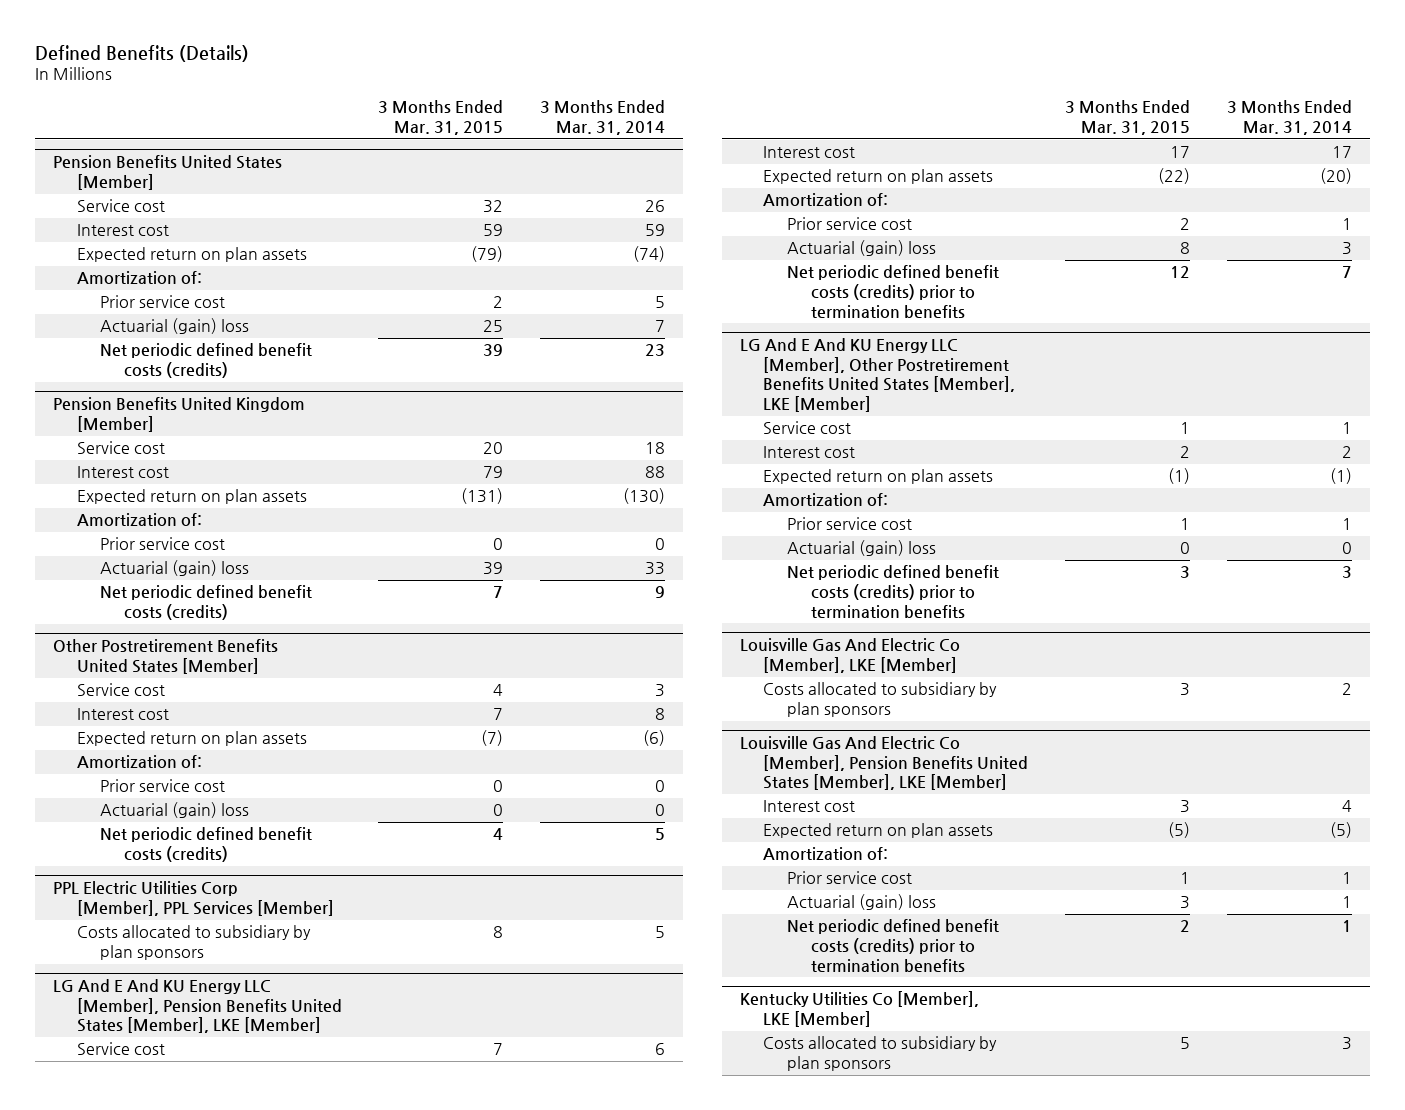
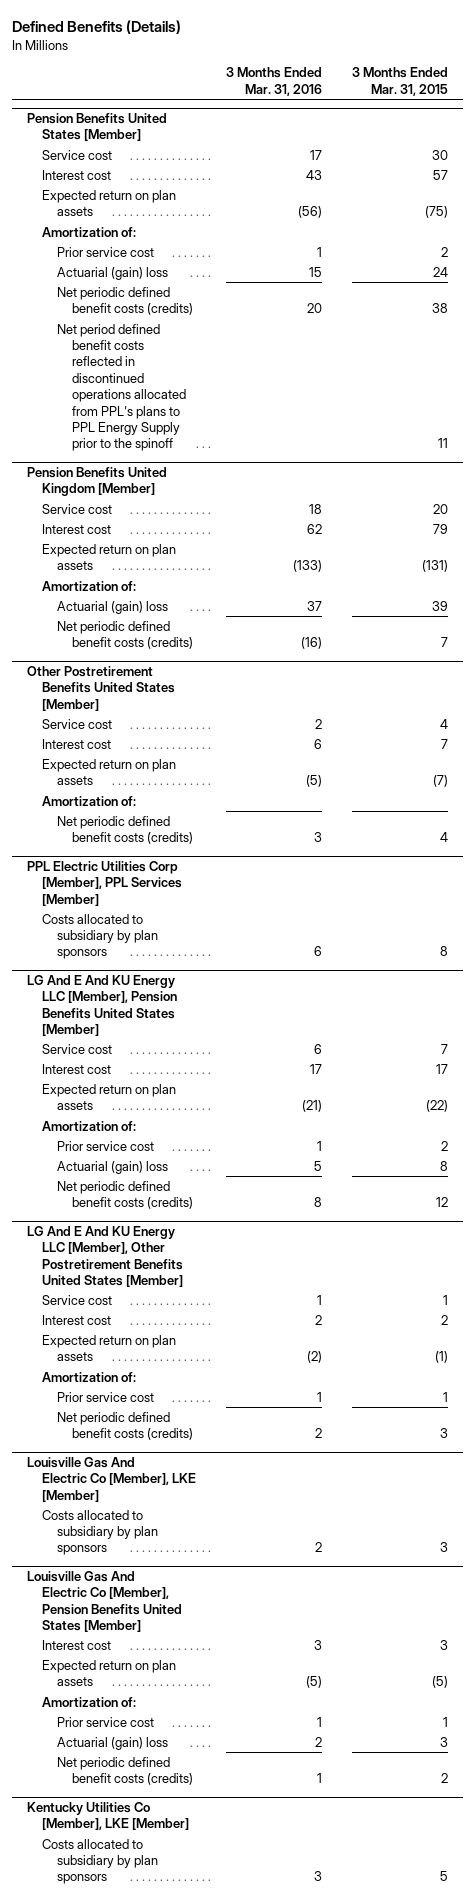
- | 3 Months Ended Mar. 31, 2015 | 3 Months Ended Mar. 31, 2014
+ | 3 Months Ended Mar. 31, 2016 | 3 Months Ended Mar. 31, 2015
@ Pension Benefits United States [Member]
- Service cost | 32 | 26
- Interest cost | 59 | 59
- Expected return on plan assets | (79) | (74)
+ Service cost | 17 | 30
+ Interest cost | 43 | 57
+ Expected return on plan assets | (56) | (75)
- Actuarial (gain) loss | 25 | 7
- Net periodic defined benefit costs (credits) | 39 | 23
+ Actuarial (gain) loss | 15 | 24
+ Net periodic defined benefit costs (credits) | 20 | 38
+ Net period defined benefit costs reflected in discontinued operations allocated from PPL's plans to PPL Energy Supply prior to the spinoff | | 11
@ Pension Benefits United Kingdom [Member]
- Prior service cost | 0 | 0
@ Other Postretirement Benefits United States [Member]
- Prior service cost | 0 | 0
- Actuarial (gain) loss | 0 | 0
- LG And E And KU Energy LLC [Member], Pension Benefits United States [Member], LKE [Member]
+ LG And E And KU Energy LLC [Member], Pension Benefits United States [Member]
- Net periodic defined benefit costs (credits) prior to termination benefits | 12 | 7
- LG And E And KU Energy LLC [Member], Other Postretirement Benefits United States [Member], LKE [Member]
+ Net periodic defined benefit costs (credits) | 8 | 12
+ LG And E And KU Energy LLC [Member], Other Postretirement Benefits United States [Member]
- Actuarial (gain) loss | 0 | 0
- Net periodic defined benefit costs (credits) prior to termination benefits | 3 | 3
+ Net periodic defined benefit costs (credits) | 2 | 3
- Louisville Gas And Electric Co [Member], Pension Benefits United States [Member], LKE [Member]
+ Louisville Gas And Electric Co [Member], Pension Benefits United States [Member]
- Net periodic defined benefit costs (credits) prior to termination benefits | 2 | 1
+ Net periodic defined benefit costs (credits) | 1 | 2

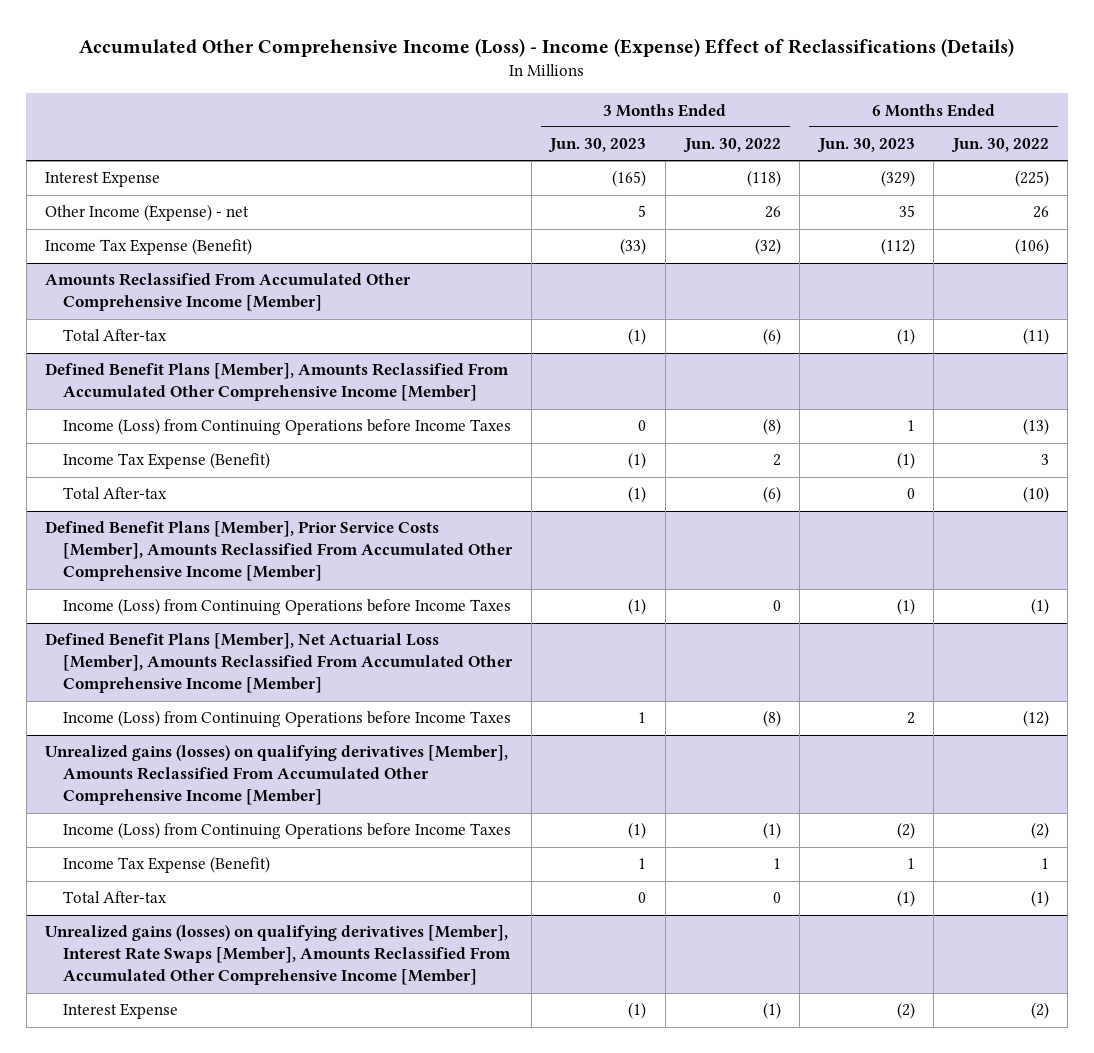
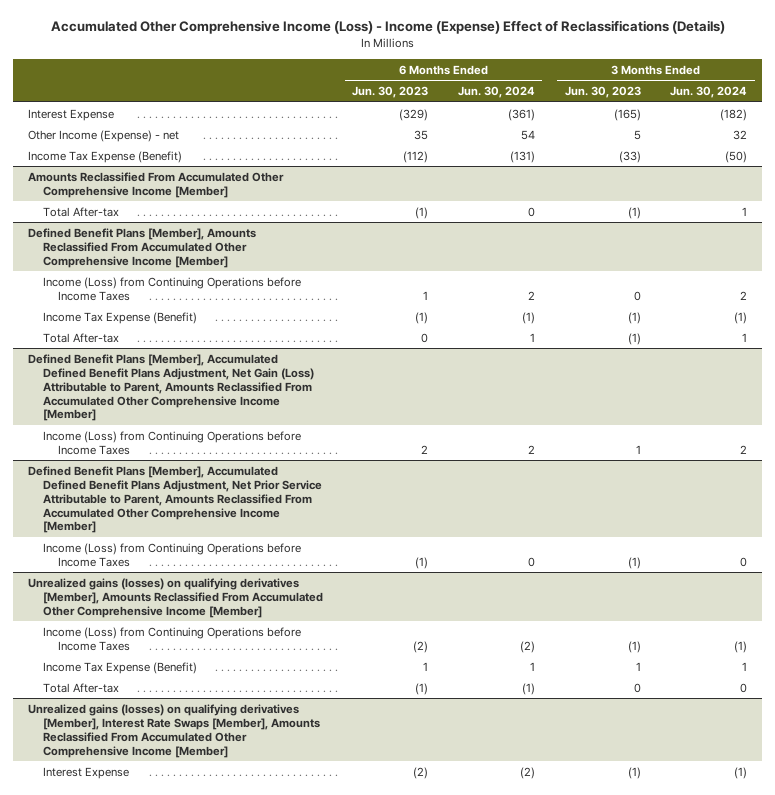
- | 3 Months Ended Jun. 30, 2023 | 3 Months Ended Jun. 30, 2022 | 6 Months Ended Jun. 30, 2023 | 6 Months Ended Jun. 30, 2022
+ | 6 Months Ended Jun. 30, 2023 | 6 Months Ended Jun. 30, 2024 | 3 Months Ended Jun. 30, 2023 | 3 Months Ended Jun. 30, 2024
- Defined Benefit Plans [Member], Prior Service Costs [Member], Amounts Reclassified From Accumulated Other Comprehensive Income [Member]
- Income (Loss) from Continuing Operations before Income Taxes | (1) | 0 | (1) | (1)
- Defined Benefit Plans [Member], Net Actuarial Loss [Member], Amounts Reclassified From Accumulated Other Comprehensive Income [Member]
+ Defined Benefit Plans [Member], Accumulated Defined Benefit Plans Adjustment, Net Gain (Loss) Attributable to Parent, Amounts Reclassified From Accumulated Other Comprehensive Income [Member]
+ Defined Benefit Plans [Member], Accumulated Defined Benefit Plans Adjustment, Net Prior Service Attributable to Parent, Amounts Reclassified From Accumulated Other Comprehensive Income [Member]
+ Income (Loss) from Continuing Operations before Income Taxes | (1) | 0 | (1) | 0

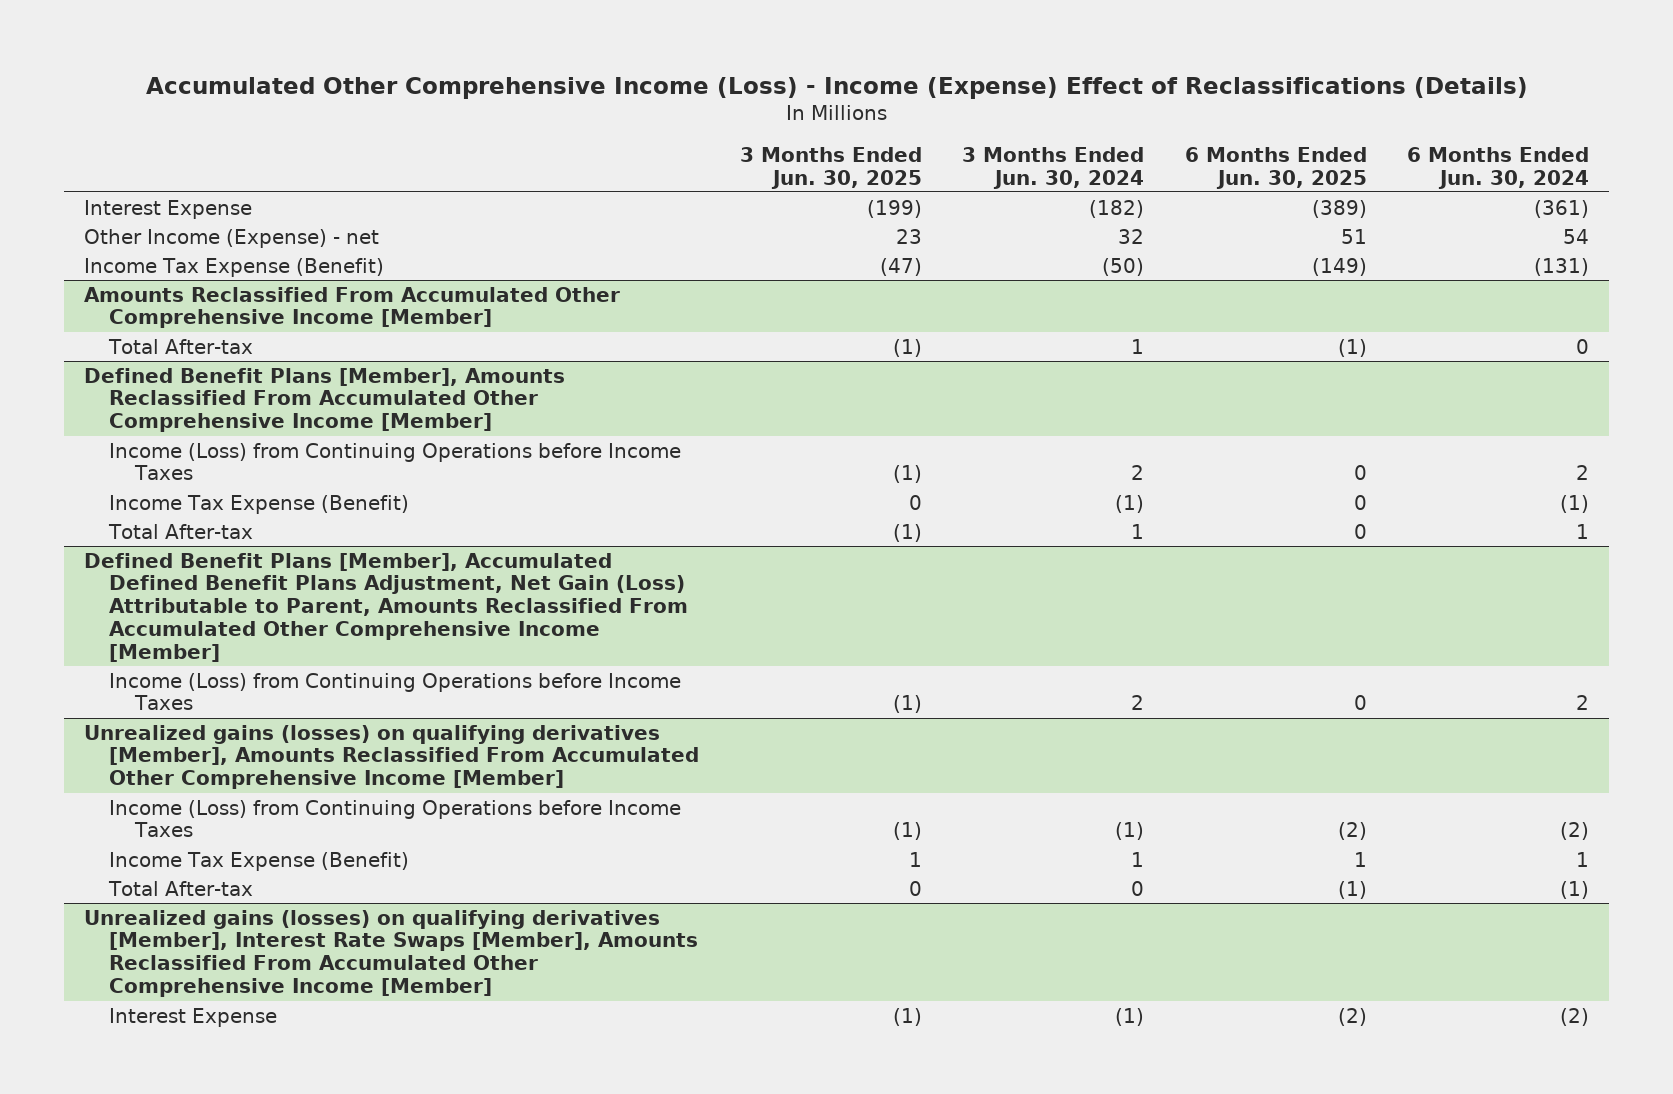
- | 6 Months Ended Jun. 30, 2023 | 6 Months Ended Jun. 30, 2024 | 3 Months Ended Jun. 30, 2023 | 3 Months Ended Jun. 30, 2024
+ | 3 Months Ended Jun. 30, 2025 | 3 Months Ended Jun. 30, 2024 | 6 Months Ended Jun. 30, 2025 | 6 Months Ended Jun. 30, 2024
- Defined Benefit Plans [Member], Accumulated Defined Benefit Plans Adjustment, Net Prior Service Attributable to Parent, Amounts Reclassified From Accumulated Other Comprehensive Income [Member]
- Income (Loss) from Continuing Operations before Income Taxes | (1) | 0 | (1) | 0

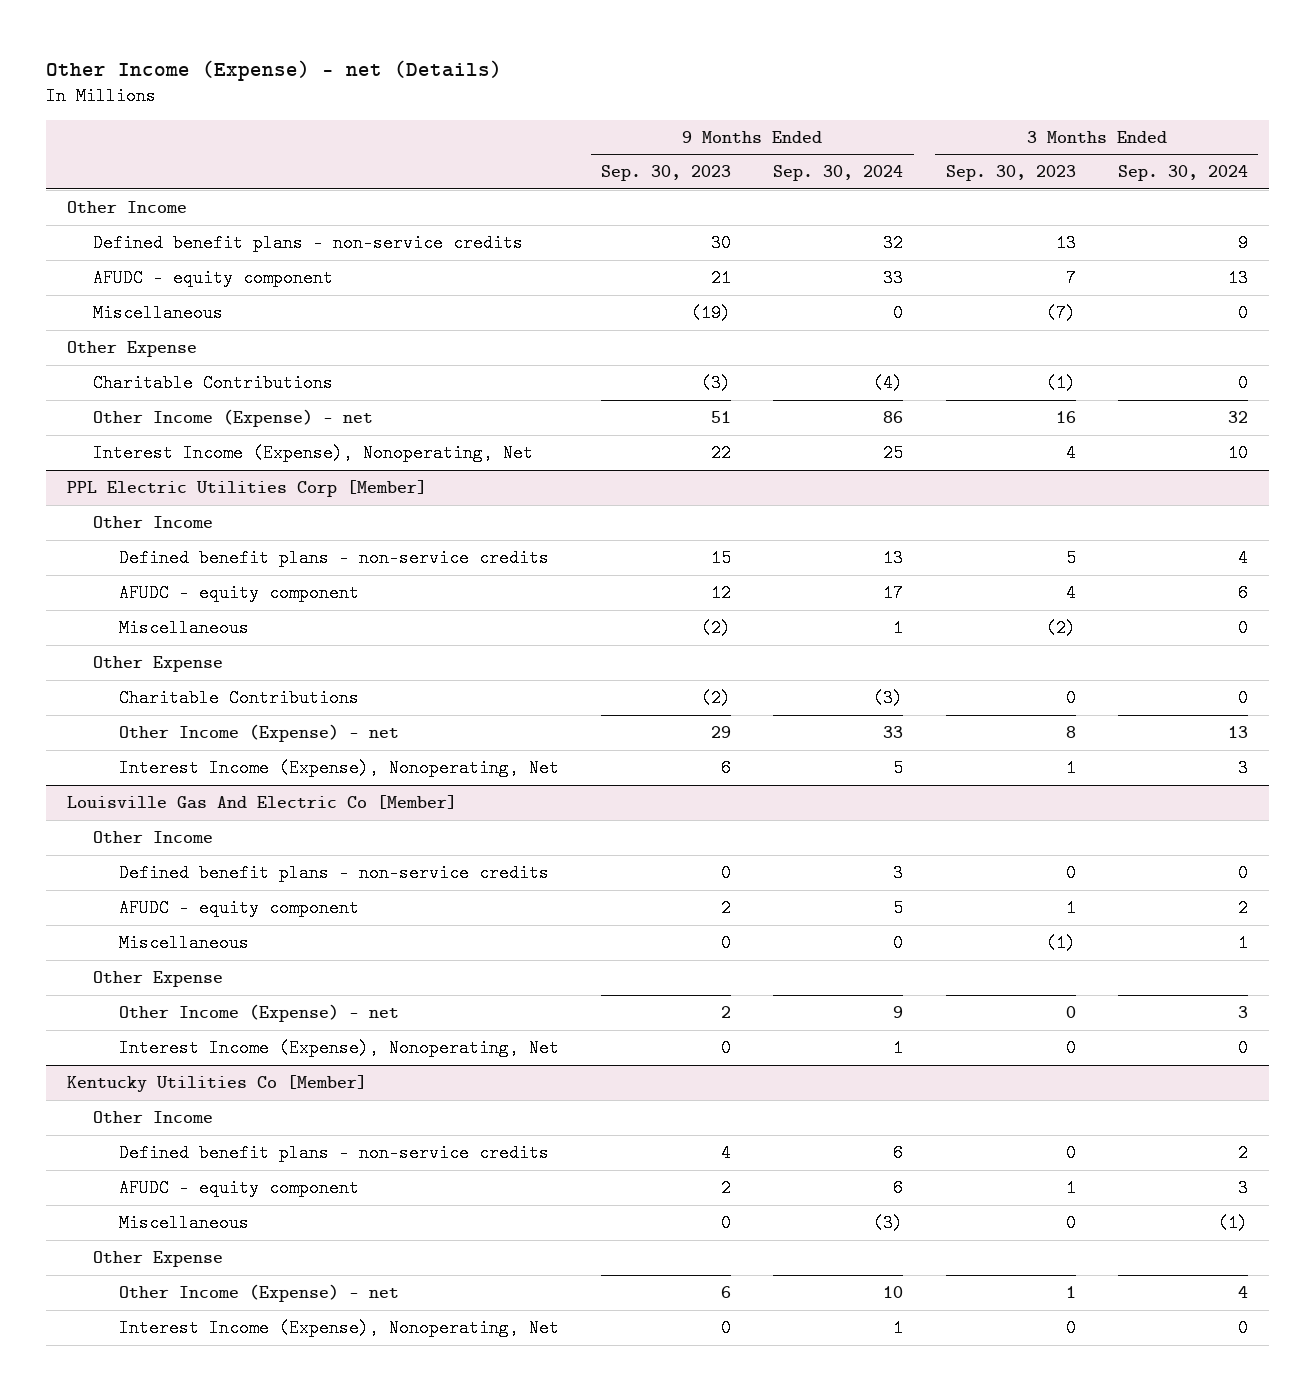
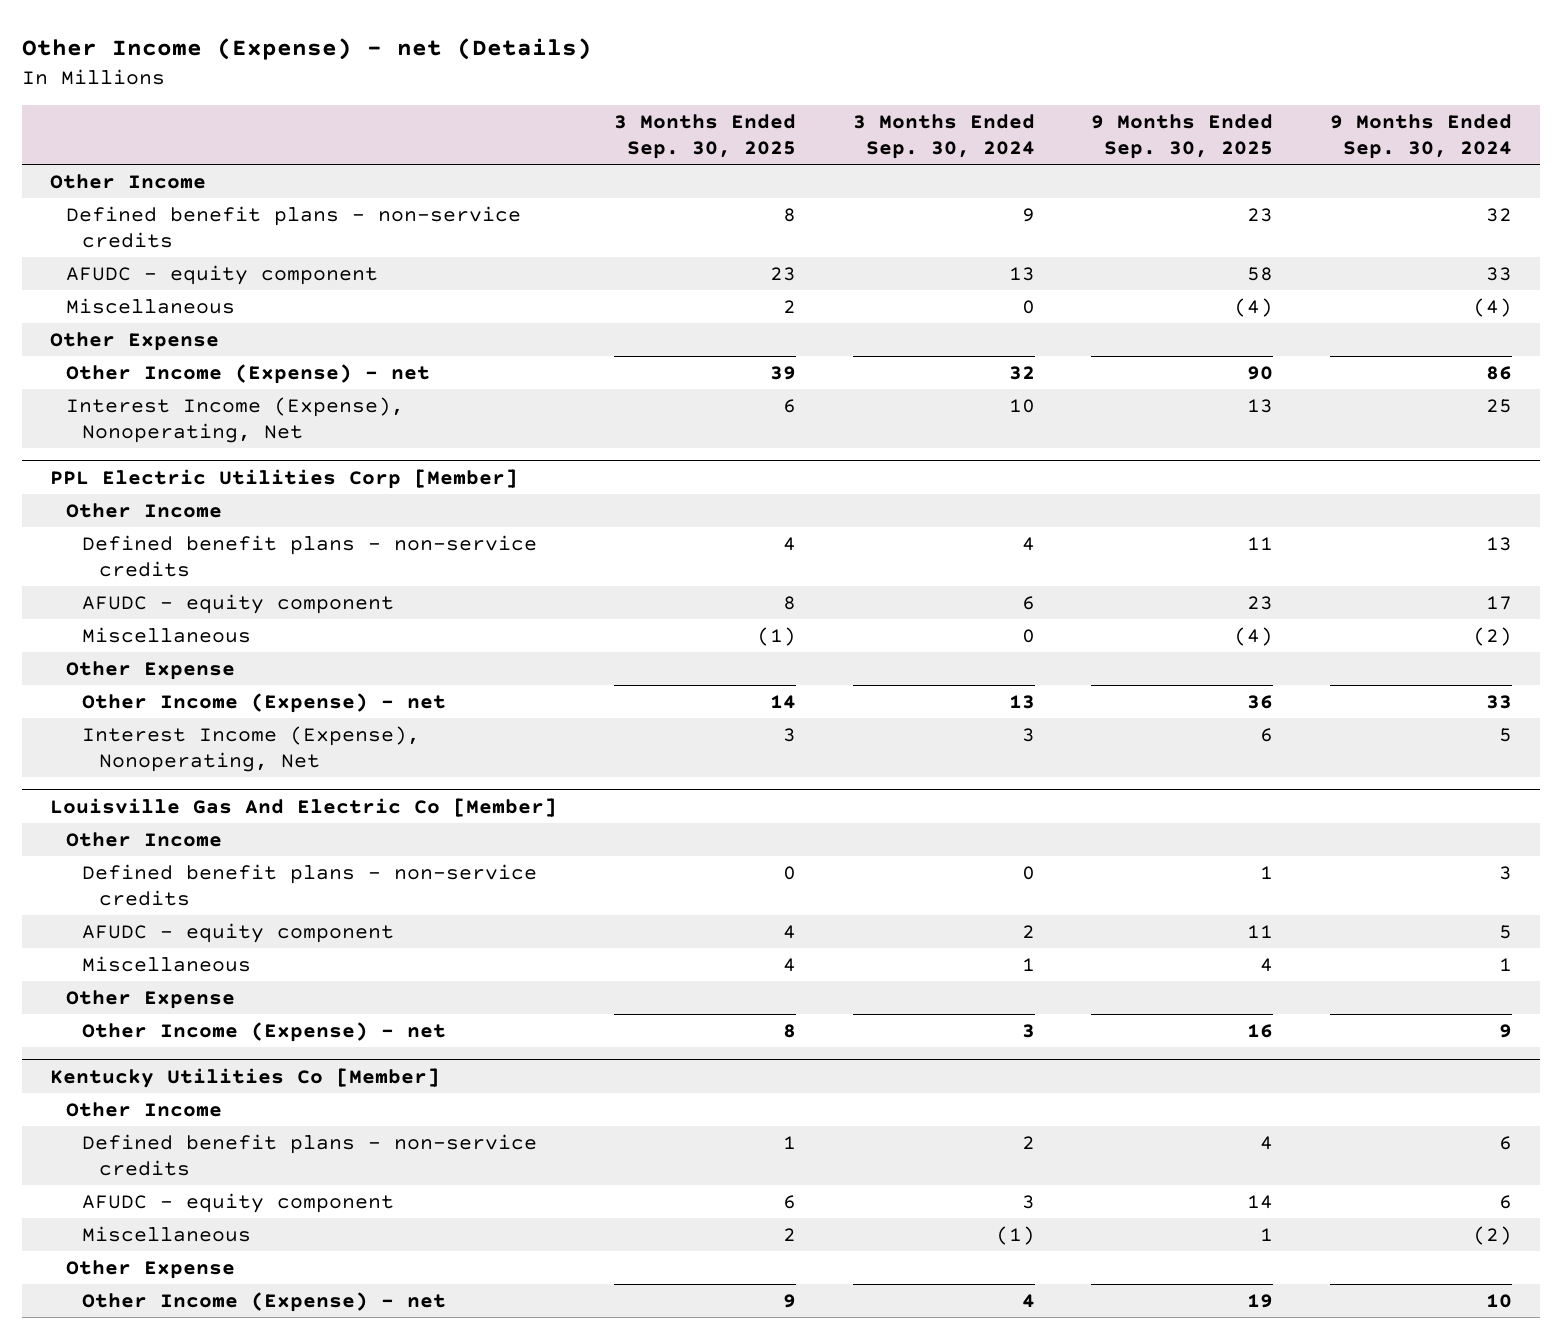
- | 9 Months Ended Sep. 30, 2023 | 9 Months Ended Sep. 30, 2024 | 3 Months Ended Sep. 30, 2023 | 3 Months Ended Sep. 30, 2024
+ | 3 Months Ended Sep. 30, 2025 | 3 Months Ended Sep. 30, 2024 | 9 Months Ended Sep. 30, 2025 | 9 Months Ended Sep. 30, 2024
- Miscellaneous | (19) | 0 | (7) | 0
+ Miscellaneous | 2 | 0 | (4) | (4)
- Charitable Contributions | (3) | (4) | (1) | 0
@ PPL Electric Utilities Corp [Member]
- Miscellaneous | (2) | 1 | (2) | 0
+ Miscellaneous | (1) | 0 | (4) | (2)
- Charitable Contributions | (2) | (3) | 0 | 0
@ Louisville Gas And Electric Co [Member]
- Miscellaneous | 0 | 0 | (1) | 1
+ Miscellaneous | 4 | 1 | 4 | 1
- Interest Income (Expense), Nonoperating, Net | 0 | 1 | 0 | 0
@ Kentucky Utilities Co [Member]
- Miscellaneous | 0 | (3) | 0 | (1)
+ Miscellaneous | 2 | (1) | 1 | (2)
- Interest Income (Expense), Nonoperating, Net | 0 | 1 | 0 | 0

